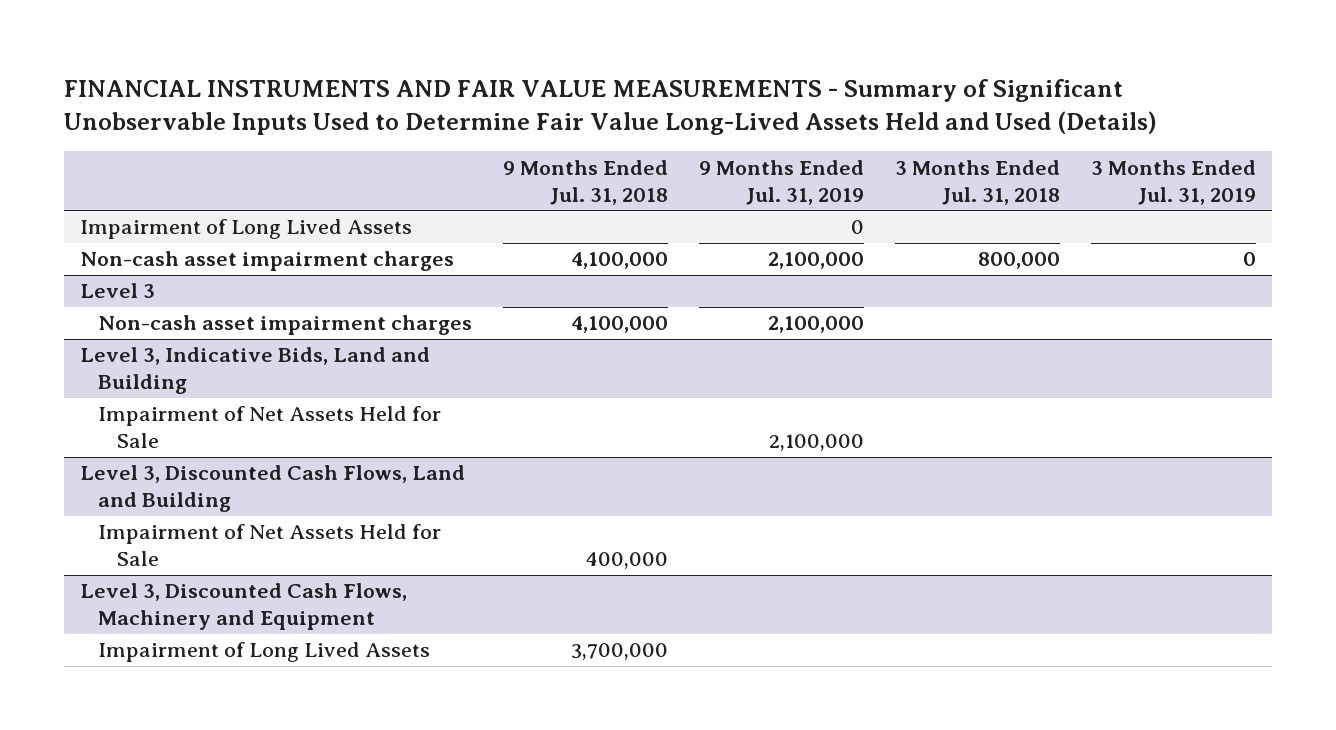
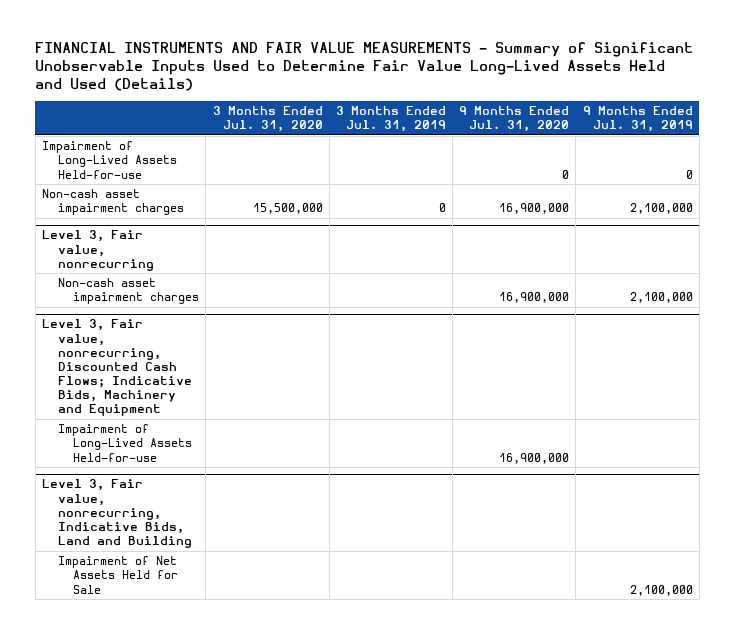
- | 9 Months Ended Jul. 31, 2018 | 9 Months Ended Jul. 31, 2019 | 3 Months Ended Jul. 31, 2018 | 3 Months Ended Jul. 31, 2019
+ | 3 Months Ended Jul. 31, 2020 | 3 Months Ended Jul. 31, 2019 | 9 Months Ended Jul. 31, 2020 | 9 Months Ended Jul. 31, 2019
- Impairment of Long Lived Assets | | 0 | |
+ Impairment of Long-Lived Assets Held-for-use | | | 0 | 0
- Level 3
+ Level 3, Fair value, nonrecurring
- Level 3, Indicative Bids, Land and Building
+ Level 3, Fair value, nonrecurring, Discounted Cash Flows; Indicative Bids, Machinery and Equipment
+ Impairment of Long-Lived Assets Held-for-use | | | 16,900,000 |
+ Level 3, Fair value, nonrecurring, Indicative Bids, Land and Building
- Level 3, Discounted Cash Flows, Land and Building
- Impairment of Net Assets Held for Sale | 400,000 | | |
- Level 3, Discounted Cash Flows, Machinery and Equipment
- Impairment of Long Lived Assets | 3,700,000 | | |

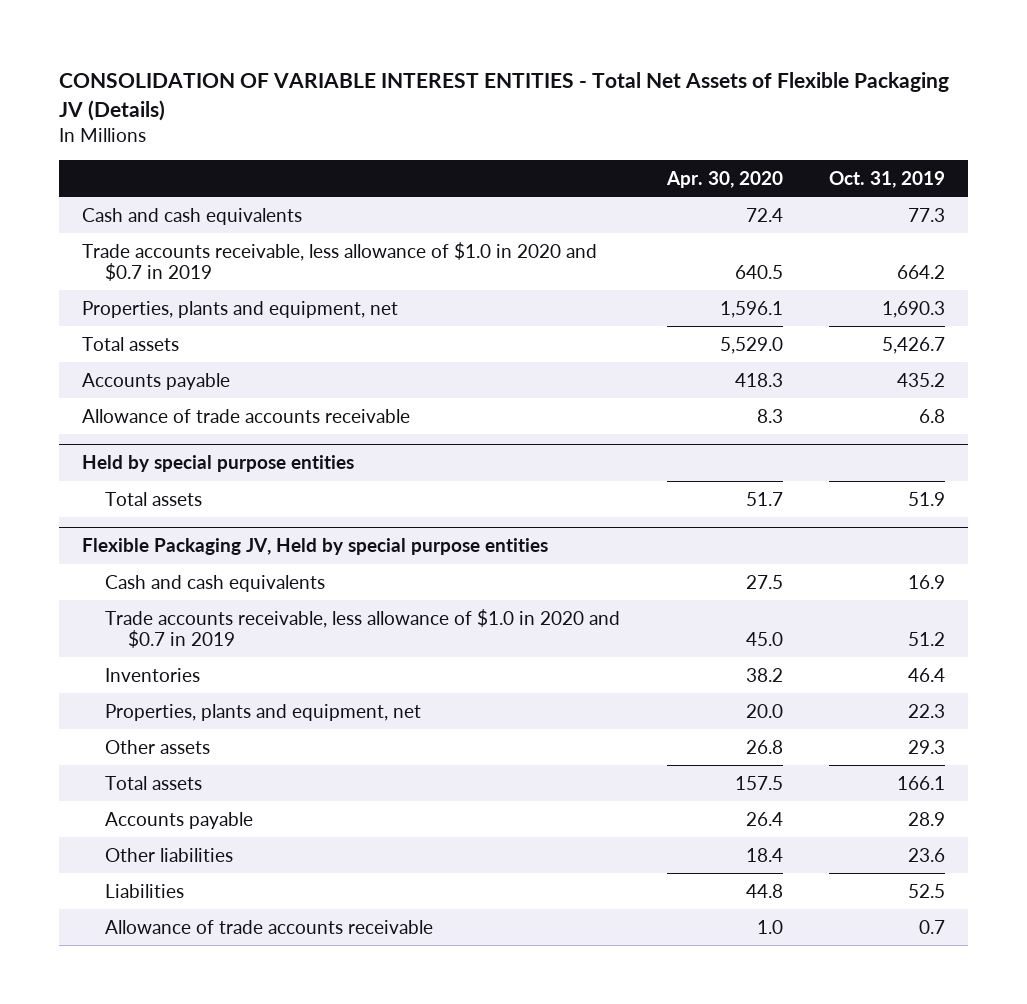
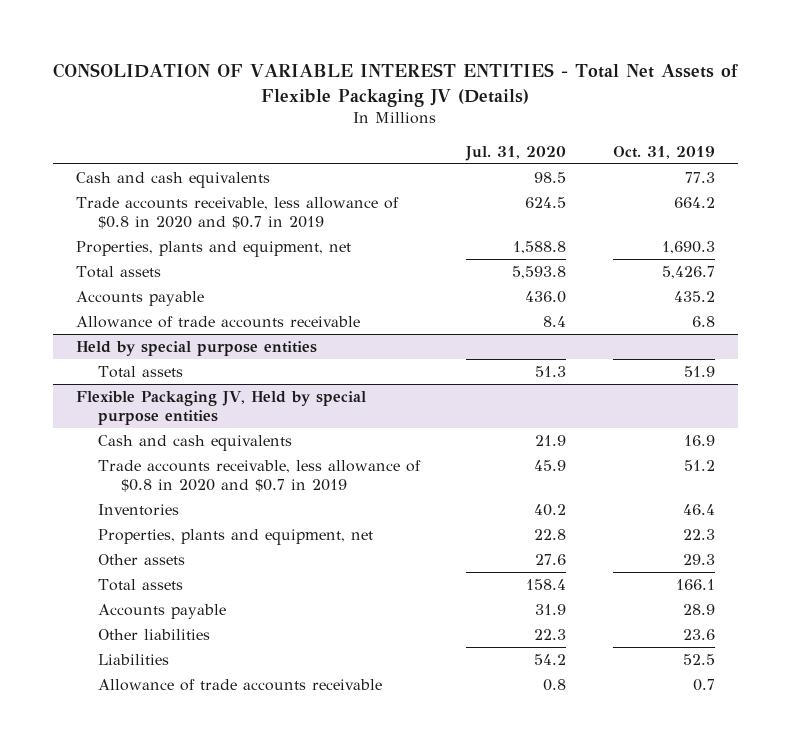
- | Apr. 30, 2020 | Oct. 31, 2019
+ | Jul. 31, 2020 | Oct. 31, 2019
- Trade accounts receivable, less allowance of $1.0 in 2020 and $0.7 in 2019 | 640.5 | 664.2
+ Trade accounts receivable, less allowance of $0.8 in 2020 and $0.7 in 2019 | 624.5 | 664.2
@ Flexible Packaging JV, Held by special purpose entities
- Trade accounts receivable, less allowance of $1.0 in 2020 and $0.7 in 2019 | 45.0 | 51.2
+ Trade accounts receivable, less allowance of $0.8 in 2020 and $0.7 in 2019 | 45.9 | 51.2

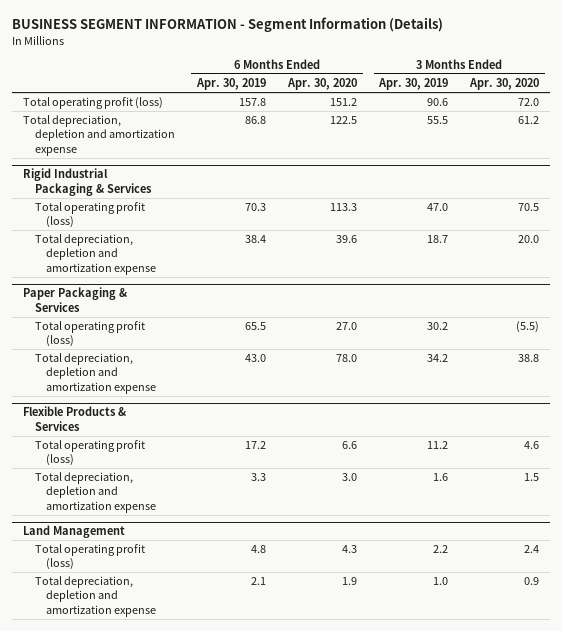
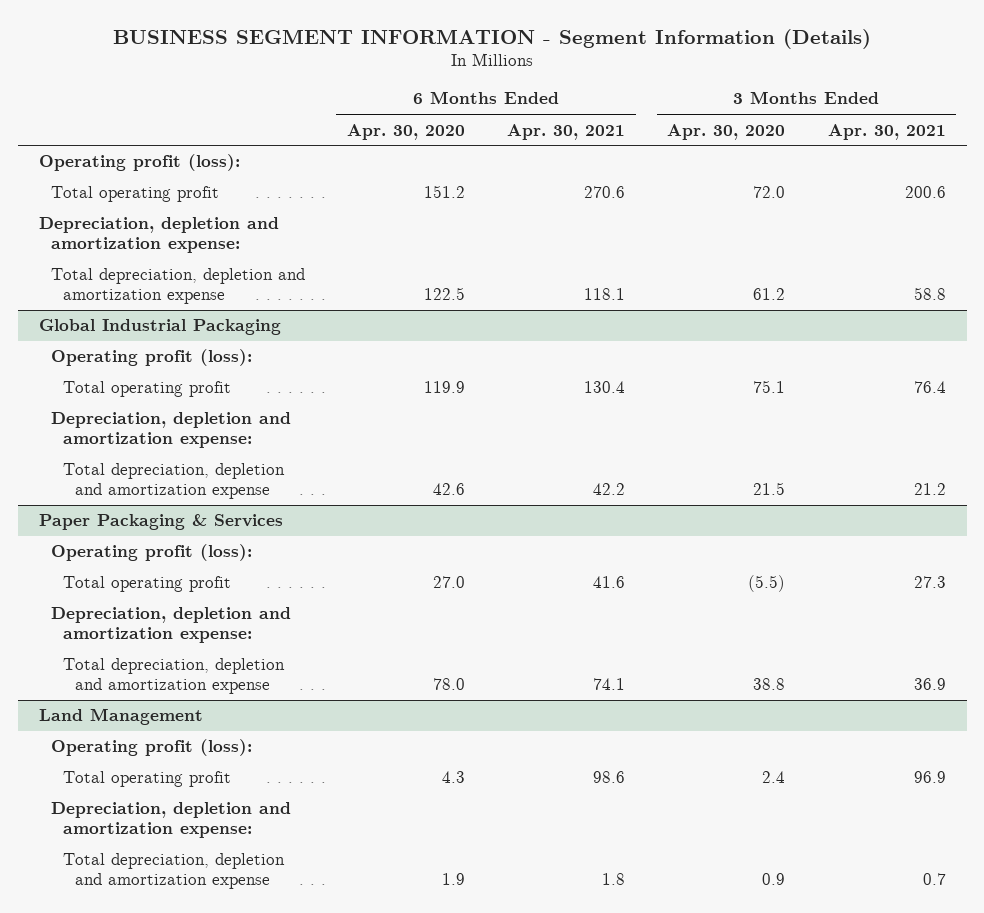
- | 6 Months Ended Apr. 30, 2019 | 6 Months Ended Apr. 30, 2020 | 3 Months Ended Apr. 30, 2019 | 3 Months Ended Apr. 30, 2020
+ | 6 Months Ended Apr. 30, 2020 | 6 Months Ended Apr. 30, 2021 | 3 Months Ended Apr. 30, 2020 | 3 Months Ended Apr. 30, 2021
- Total operating profit (loss) | 157.8 | 151.2 | 90.6 | 72.0
+ Operating profit (loss):
+ Total operating profit | 151.2 | 270.6 | 72.0 | 200.6
+ Depreciation, depletion and amortization expense:
- Rigid Industrial Packaging & Services
- Total operating profit (loss) | 70.3 | 113.3 | 47.0 | 70.5
- Total depreciation, depletion and amortization expense | 38.4 | 39.6 | 18.7 | 20.0
+ Global Industrial Packaging
+ Operating profit (loss):
+ Total operating profit | 119.9 | 130.4 | 75.1 | 76.4
+ Depreciation, depletion and amortization expense:
+ Total depreciation, depletion and amortization expense | 42.6 | 42.2 | 21.5 | 21.2
@ Paper Packaging & Services
- Total operating profit (loss) | 65.5 | 27.0 | 30.2 | (5.5)
+ Operating profit (loss):
+ Total operating profit | 27.0 | 41.6 | (5.5) | 27.3
+ Depreciation, depletion and amortization expense:
- Flexible Products & Services
- Total operating profit (loss) | 17.2 | 6.6 | 11.2 | 4.6
- Total depreciation, depletion and amortization expense | 3.3 | 3.0 | 1.6 | 1.5
@ Land Management
- Total operating profit (loss) | 4.8 | 4.3 | 2.2 | 2.4
+ Operating profit (loss):
+ Total operating profit | 4.3 | 98.6 | 2.4 | 96.9
+ Depreciation, depletion and amortization expense:

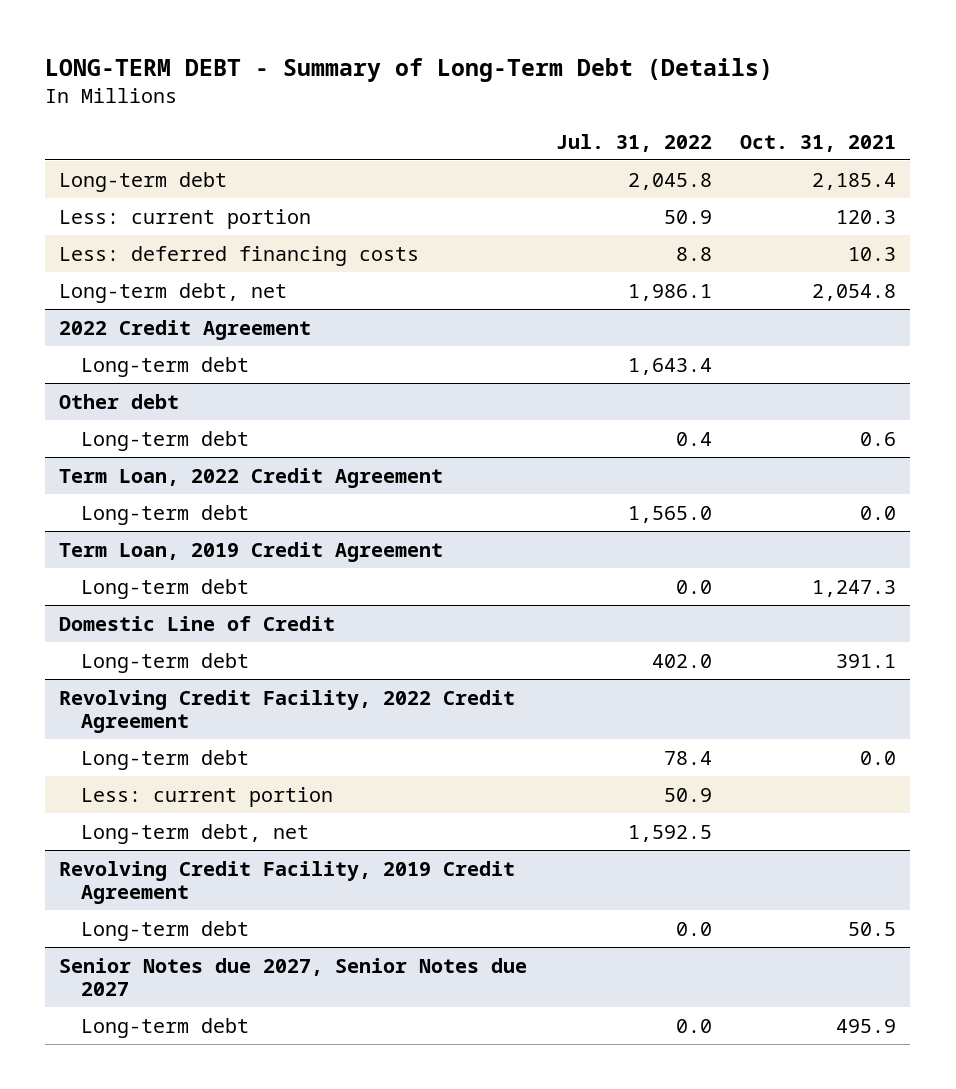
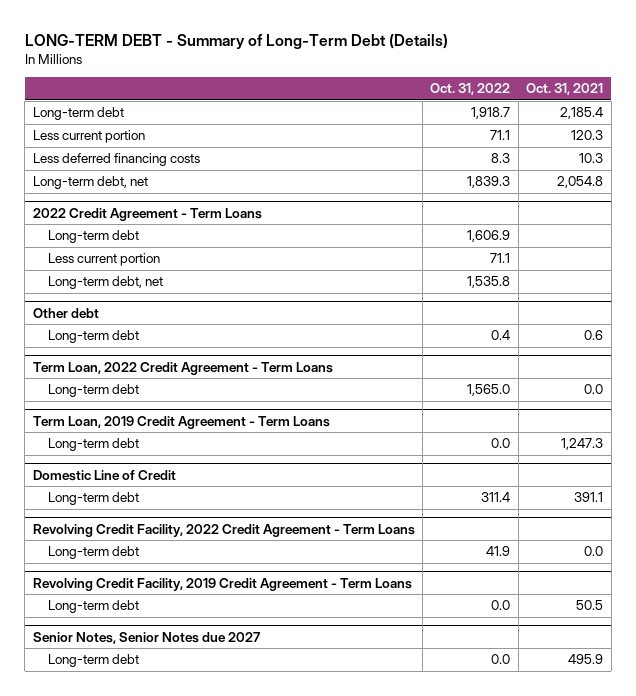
- | Jul. 31, 2022 | Oct. 31, 2021
+ | Oct. 31, 2022 | Oct. 31, 2021
- Less: current portion | 50.9 | 120.3
- Less: deferred financing costs | 8.8 | 10.3
+ Less current portion | 71.1 | 120.3
+ Less deferred financing costs | 8.3 | 10.3
- 2022 Credit Agreement
+ 2022 Credit Agreement - Term Loans
+ Less current portion | 71.1 |
+ Long-term debt, net | 1,535.8 |
- Term Loan, 2022 Credit Agreement
+ Term Loan, 2022 Credit Agreement - Term Loans
- Term Loan, 2019 Credit Agreement
+ Term Loan, 2019 Credit Agreement - Term Loans
- Revolving Credit Facility, 2022 Credit Agreement
+ Revolving Credit Facility, 2022 Credit Agreement - Term Loans
- Less: current portion | 50.9 |
- Long-term debt, net | 1,592.5 |
- Revolving Credit Facility, 2019 Credit Agreement
+ Revolving Credit Facility, 2019 Credit Agreement - Term Loans
- Senior Notes due 2027, Senior Notes due 2027
+ Senior Notes, Senior Notes due 2027

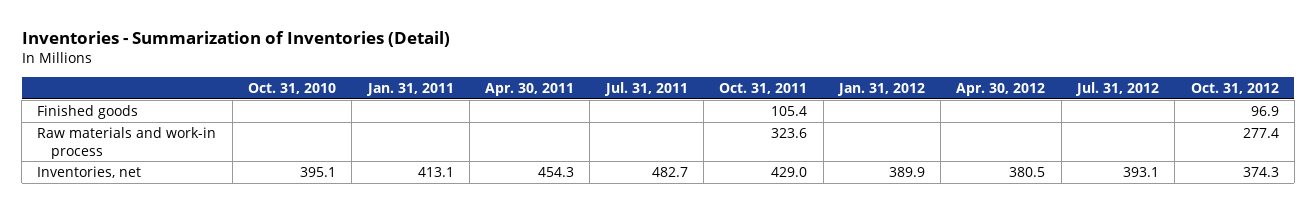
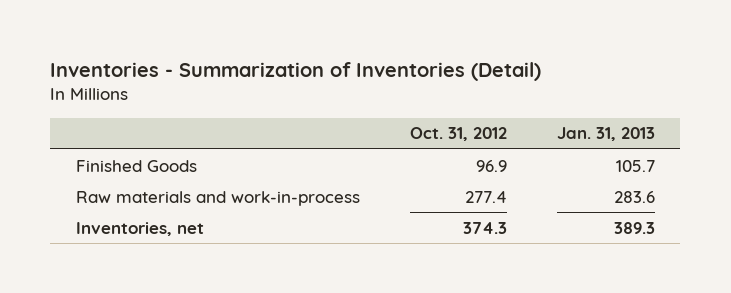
- | Oct. 31, 2010 | Jan. 31, 2011 | Apr. 30, 2011 | Jul. 31, 2011 | Oct. 31, 2011 | Jan. 31, 2012 | Apr. 30, 2012 | Jul. 31, 2012 | Oct. 31, 2012
+ | Oct. 31, 2012 | Jan. 31, 2013
- Finished goods | | | | | 105.4 | | | | 96.9
- Raw materials and work-in process | | | | | 323.6 | | | | 277.4
+ Finished Goods | 96.9 | 105.7
+ Raw materials and work-in-process | 277.4 | 283.6

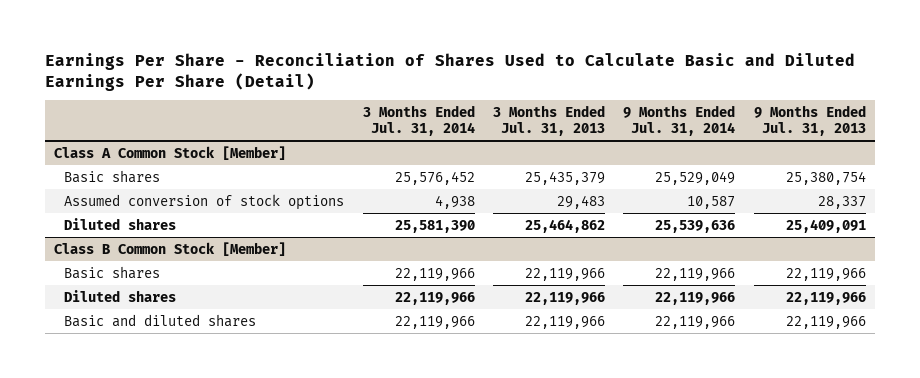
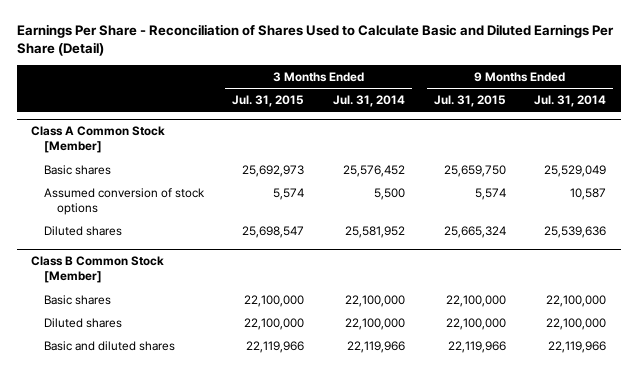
- | 3 Months Ended Jul. 31, 2014 | 3 Months Ended Jul. 31, 2013 | 9 Months Ended Jul. 31, 2014 | 9 Months Ended Jul. 31, 2013
+ | 3 Months Ended Jul. 31, 2015 | 3 Months Ended Jul. 31, 2014 | 9 Months Ended Jul. 31, 2015 | 9 Months Ended Jul. 31, 2014
@ Class A Common Stock [Member]
- Assumed conversion of stock options | 4,938 | 29,483 | 10,587 | 28,337
- Diluted shares | 25,581,390 | 25,464,862 | 25,539,636 | 25,409,091
+ Assumed conversion of stock options | 5,574 | 5,500 | 5,574 | 10,587
+ Diluted shares | 25,698,547 | 25,581,952 | 25,665,324 | 25,539,636
@ Class B Common Stock [Member]
- Basic shares | 22,119,966 | 22,119,966 | 22,119,966 | 22,119,966
- Diluted shares | 22,119,966 | 22,119,966 | 22,119,966 | 22,119,966
+ Basic shares | 22,100,000 | 22,100,000 | 22,100,000 | 22,100,000
+ Diluted shares | 22,100,000 | 22,100,000 | 22,100,000 | 22,100,000

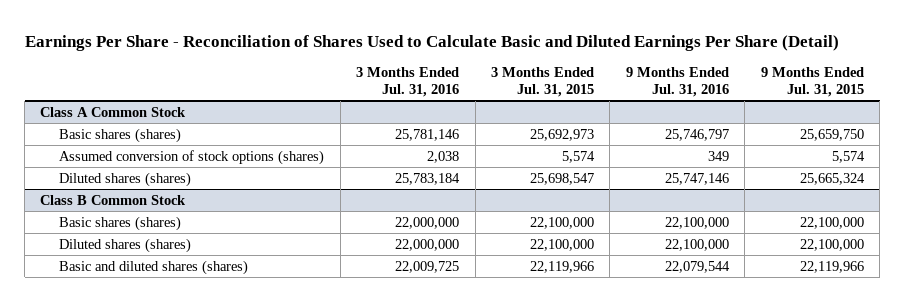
- | 3 Months Ended Jul. 31, 2015 | 3 Months Ended Jul. 31, 2014 | 9 Months Ended Jul. 31, 2015 | 9 Months Ended Jul. 31, 2014
+ | 3 Months Ended Jul. 31, 2016 | 3 Months Ended Jul. 31, 2015 | 9 Months Ended Jul. 31, 2016 | 9 Months Ended Jul. 31, 2015
- Class A Common Stock [Member]
- Basic shares | 25,692,973 | 25,576,452 | 25,659,750 | 25,529,049
- Assumed conversion of stock options | 5,574 | 5,500 | 5,574 | 10,587
- Diluted shares | 25,698,547 | 25,581,952 | 25,665,324 | 25,539,636
- Class B Common Stock [Member]
- Basic shares | 22,100,000 | 22,100,000 | 22,100,000 | 22,100,000
- Diluted shares | 22,100,000 | 22,100,000 | 22,100,000 | 22,100,000
- Basic and diluted shares | 22,119,966 | 22,119,966 | 22,119,966 | 22,119,966
+ Class A Common Stock
+ Basic shares (shares) | 25,781,146 | 25,692,973 | 25,746,797 | 25,659,750
+ Assumed conversion of stock options (shares) | 2,038 | 5,574 | 349 | 5,574
+ Diluted shares (shares) | 25,783,184 | 25,698,547 | 25,747,146 | 25,665,324
+ Class B Common Stock
+ Basic shares (shares) | 22,000,000 | 22,100,000 | 22,100,000 | 22,100,000
+ Diluted shares (shares) | 22,000,000 | 22,100,000 | 22,100,000 | 22,100,000
+ Basic and diluted shares (shares) | 22,009,725 | 22,119,966 | 22,079,544 | 22,119,966

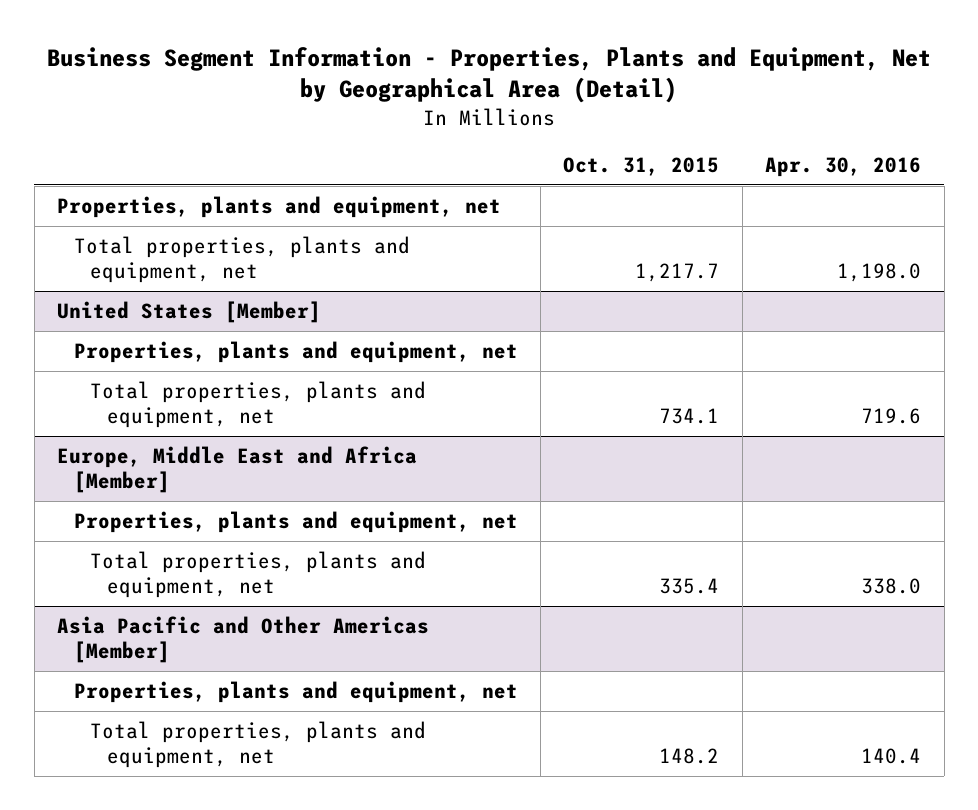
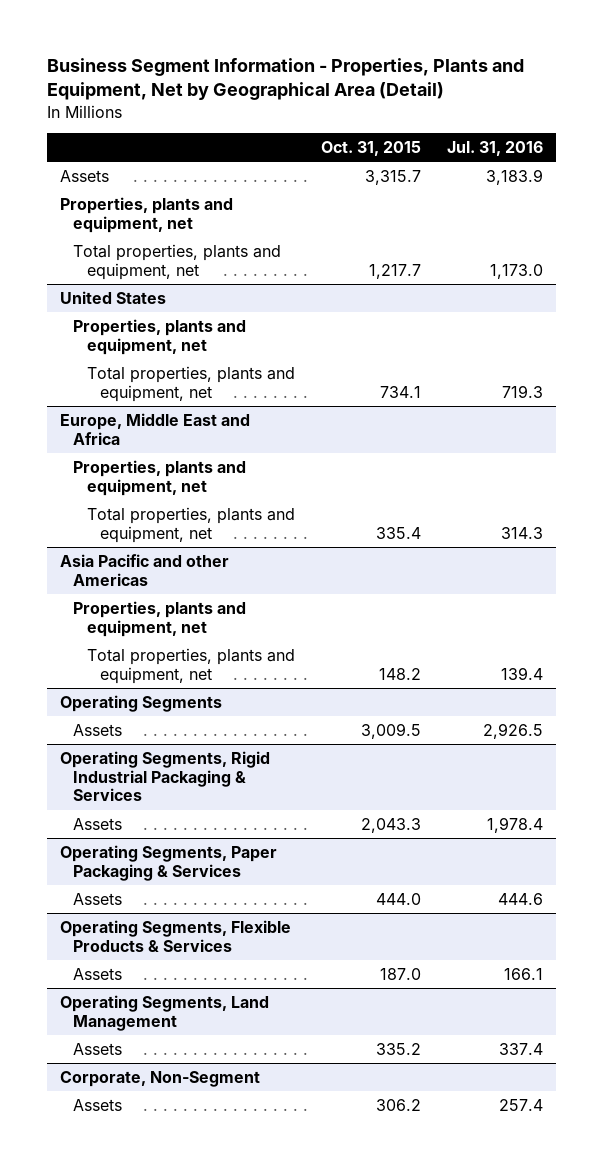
- | Oct. 31, 2015 | Apr. 30, 2016
+ | Oct. 31, 2015 | Jul. 31, 2016
+ Assets | 3,315.7 | 3,183.9
- United States [Member]
+ United States
- Europe, Middle East and Africa [Member]
+ Europe, Middle East and Africa
- Asia Pacific and Other Americas [Member]
+ Asia Pacific and other Americas
+ Operating Segments
+ Assets | 3,009.5 | 2,926.5
+ Operating Segments, Rigid Industrial Packaging & Services
+ Assets | 2,043.3 | 1,978.4
+ Operating Segments, Paper Packaging & Services
+ Assets | 444.0 | 444.6
+ Operating Segments, Flexible Products & Services
+ Assets | 187.0 | 166.1
+ Operating Segments, Land Management
+ Assets | 335.2 | 337.4
+ Corporate, Non-Segment
+ Assets | 306.2 | 257.4

